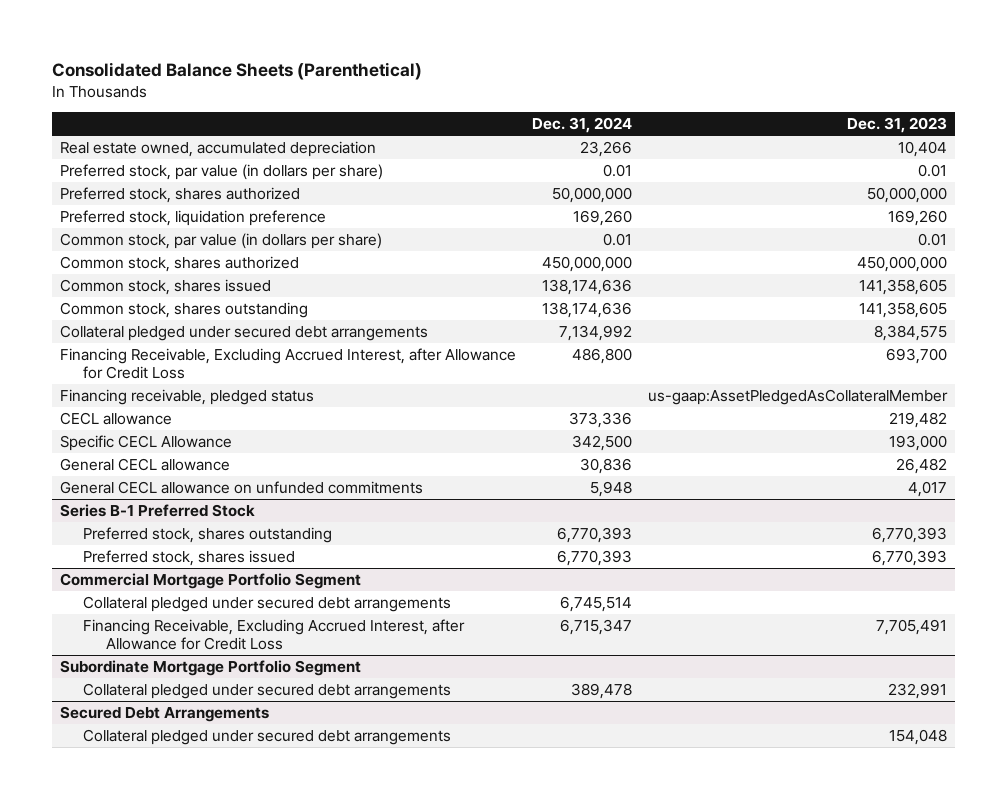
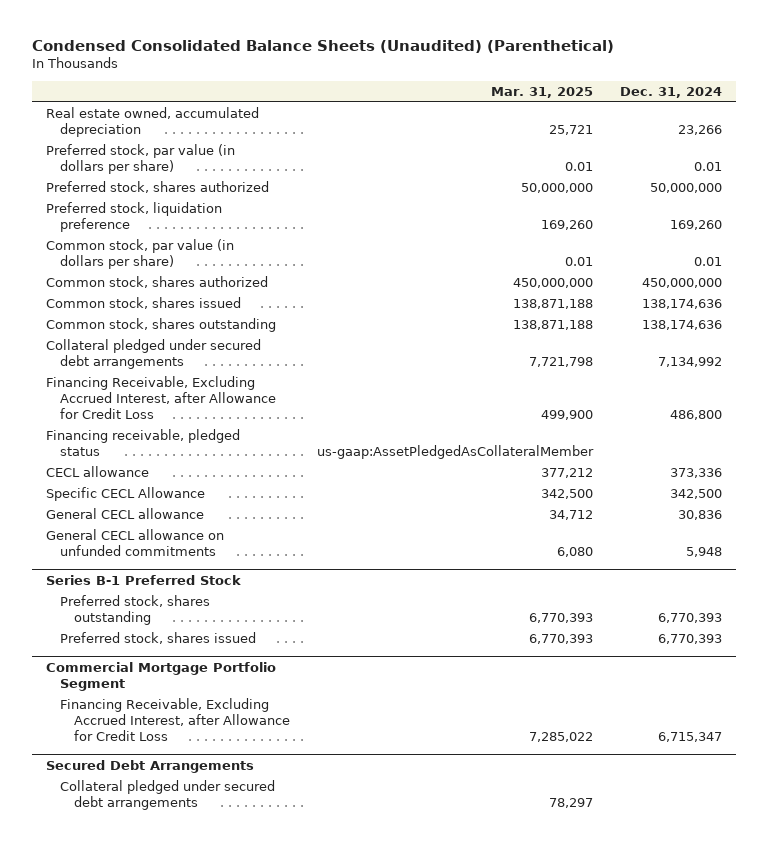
- Consolidated Balance Sheets (Parenthetical)
+ Condensed Consolidated Balance Sheets (Unaudited) (Parenthetical)
- | Dec. 31, 2024 | Dec. 31, 2023
+ | Mar. 31, 2025 | Dec. 31, 2024
@ Commercial Mortgage Portfolio Segment
- Collateral pledged under secured debt arrangements | 6,745,514 |
- Subordinate Mortgage Portfolio Segment
- Collateral pledged under secured debt arrangements | 389,478 | 232,991

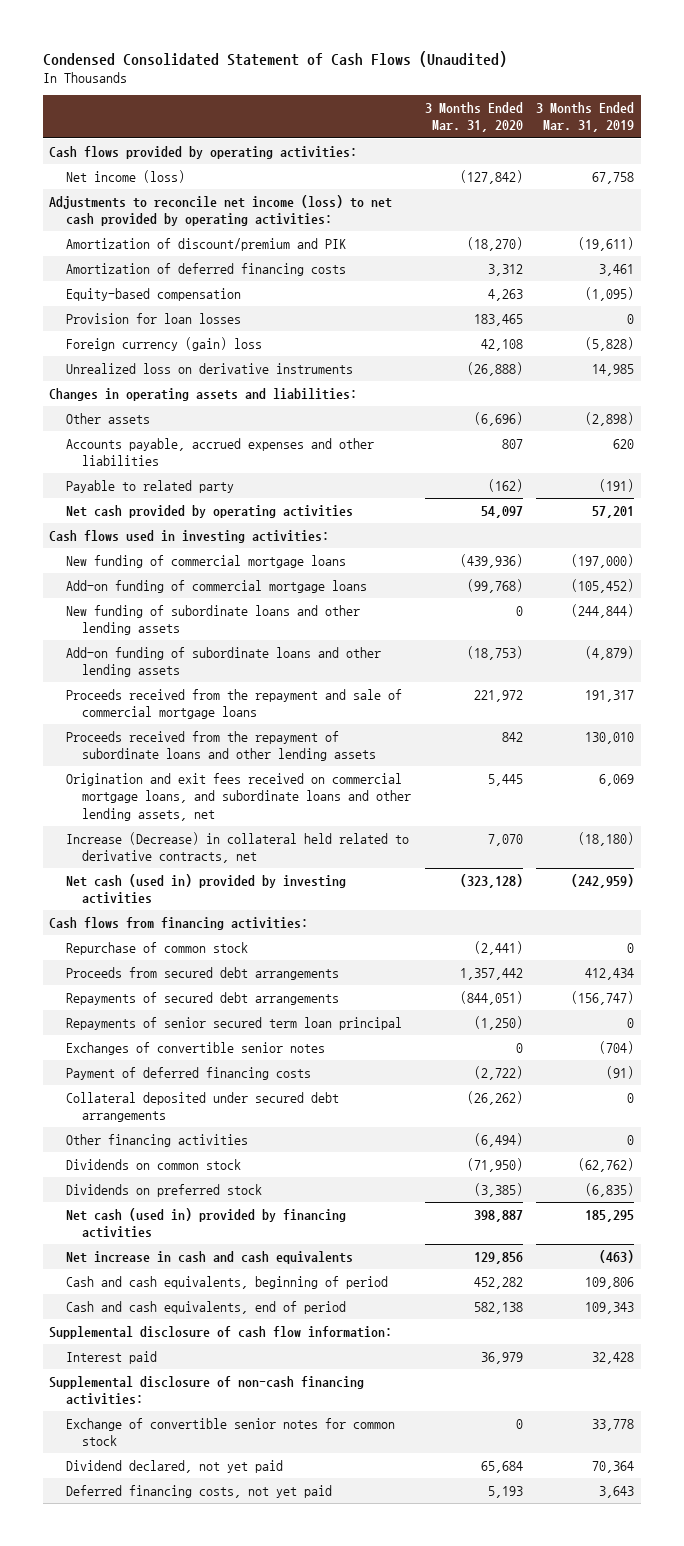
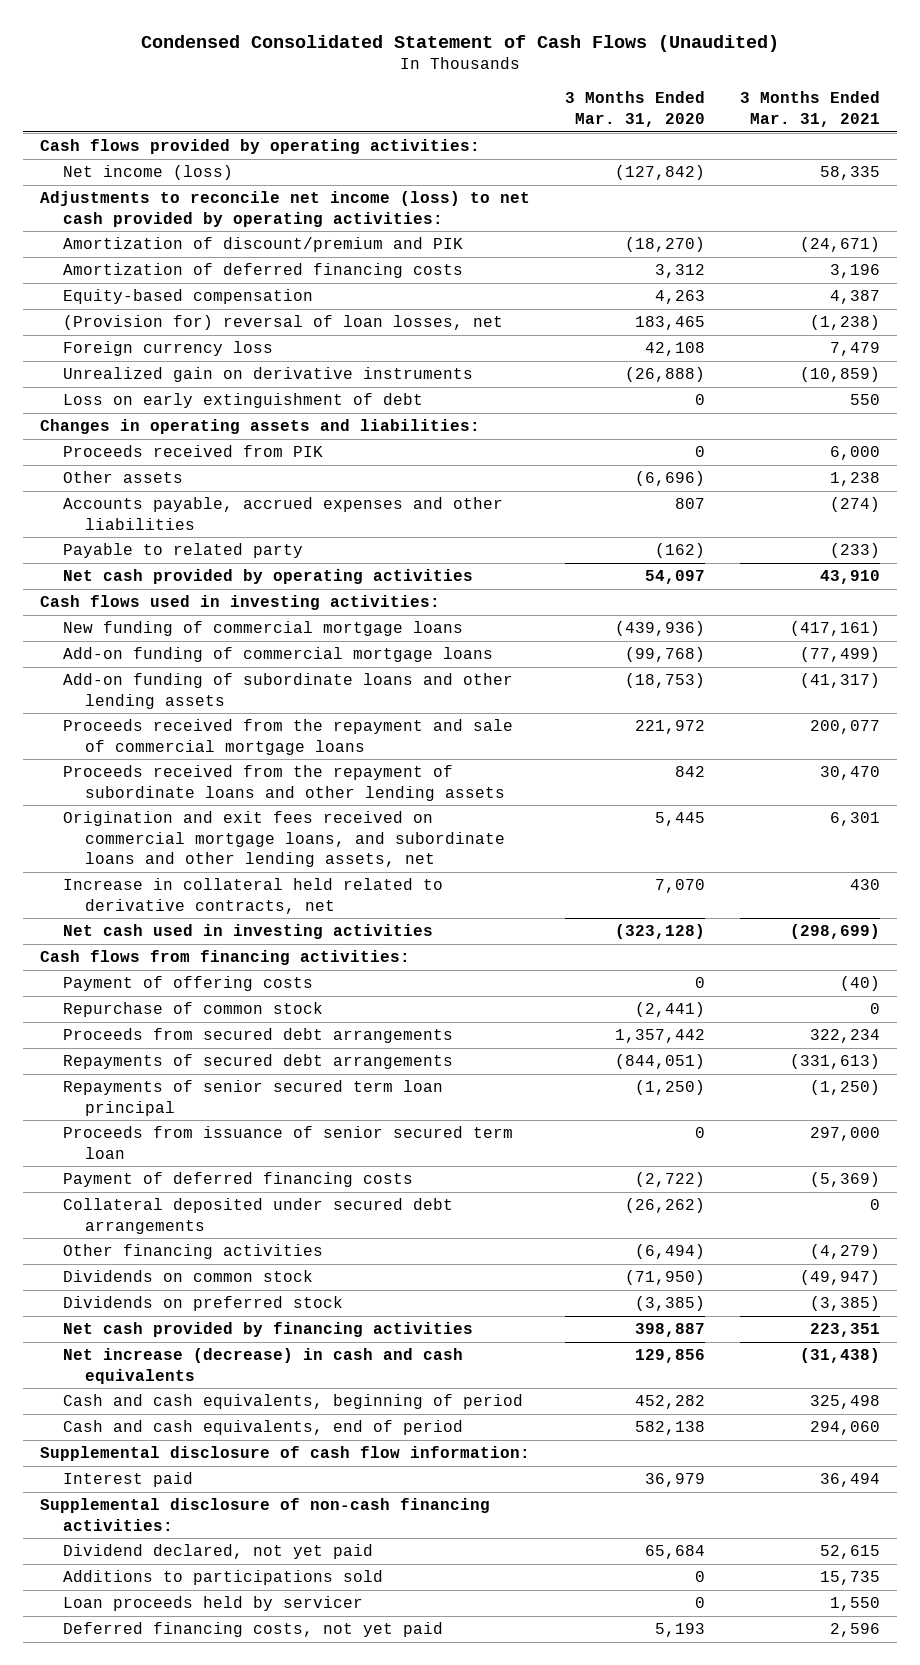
- | 3 Months Ended Mar. 31, 2020 | 3 Months Ended Mar. 31, 2019
+ | 3 Months Ended Mar. 31, 2020 | 3 Months Ended Mar. 31, 2021
- Provision for loan losses | 183,465 | 0
- Foreign currency (gain) loss | 42,108 | (5,828)
- Unrealized loss on derivative instruments | (26,888) | 14,985
+ (Provision for) reversal of loan losses, net | 183,465 | (1,238)
+ Foreign currency loss | 42,108 | 7,479
+ Unrealized gain on derivative instruments | (26,888) | (10,859)
+ Loss on early extinguishment of debt | 0 | 550
+ Proceeds received from PIK | 0 | 6,000
- New funding of subordinate loans and other lending assets | 0 | (244,844)
- Increase (Decrease) in collateral held related to derivative contracts, net | 7,070 | (18,180)
- Net cash (used in) provided by investing activities | (323,128) | (242,959)
+ Increase in collateral held related to derivative contracts, net | 7,070 | 430
+ Net cash used in investing activities | (323,128) | (298,699)
+ Payment of offering costs | 0 | (40)
- Exchanges of convertible senior notes | 0 | (704)
+ Proceeds from issuance of senior secured term loan | 0 | 297,000
- Net cash (used in) provided by financing activities | 398,887 | 185,295
- Net increase in cash and cash equivalents | 129,856 | (463)
+ Net cash provided by financing activities | 398,887 | 223,351
+ Net increase (decrease) in cash and cash equivalents | 129,856 | (31,438)
- Exchange of convertible senior notes for common stock | 0 | 33,778
+ Additions to participations sold | 0 | 15,735
+ Loan proceeds held by servicer | 0 | 1,550

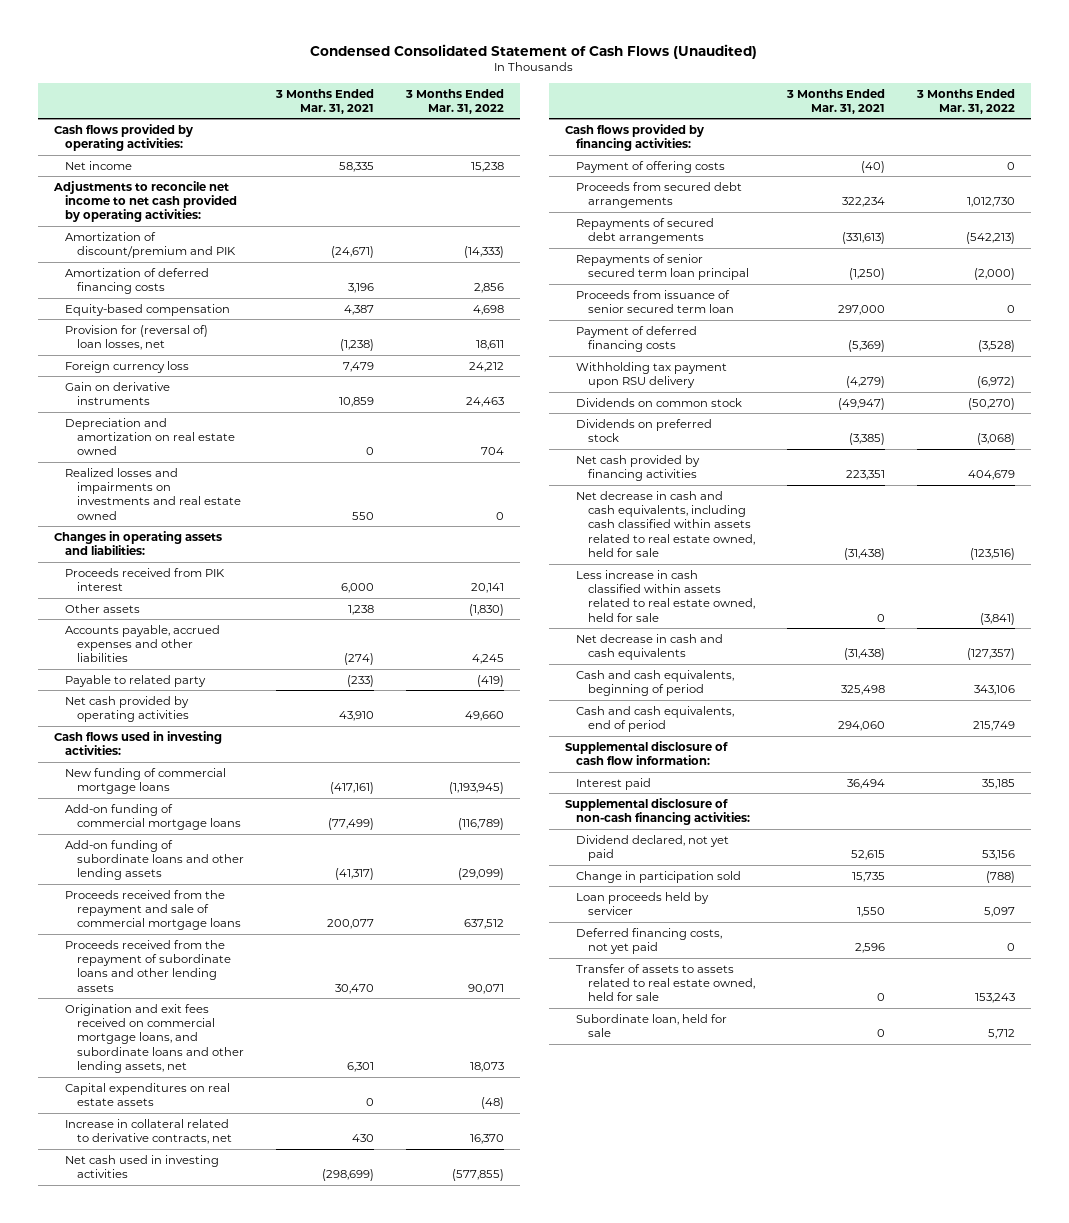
- | 3 Months Ended Mar. 31, 2020 | 3 Months Ended Mar. 31, 2021
+ | 3 Months Ended Mar. 31, 2021 | 3 Months Ended Mar. 31, 2022
- Net income (loss) | (127,842) | 58,335
- Adjustments to reconcile net income (loss) to net cash provided by operating activities:
+ Net income | 58,335 | 15,238
+ Adjustments to reconcile net income to net cash provided by operating activities:
- (Provision for) reversal of loan losses, net | 183,465 | (1,238)
+ Provision for (reversal of) loan losses, net | (1,238) | 18,611
- Unrealized gain on derivative instruments | (26,888) | (10,859)
- Loss on early extinguishment of debt | 0 | 550
+ Gain on derivative instruments | 10,859 | 24,463
+ Depreciation and amortization on real estate owned | 0 | 704
+ Realized losses and impairments on investments and real estate owned | 550 | 0
- Proceeds received from PIK | 0 | 6,000
+ Proceeds received from PIK interest | 6,000 | 20,141
- Increase in collateral held related to derivative contracts, net | 7,070 | 430
+ Capital expenditures on real estate assets | 0 | (48)
+ Increase in collateral related to derivative contracts, net | 430 | 16,370
- Cash flows from financing activities:
+ Cash flows provided by financing activities:
- Repurchase of common stock | (2,441) | 0
- Collateral deposited under secured debt arrangements | (26,262) | 0
- Other financing activities | (6,494) | (4,279)
+ Withholding tax payment upon RSU delivery | (4,279) | (6,972)
- Net increase (decrease) in cash and cash equivalents | 129,856 | (31,438)
+ Net decrease in cash and cash equivalents, including cash classified within assets related to real estate owned, held for sale | (31,438) | (123,516)
+ Less increase in cash classified within assets related to real estate owned, held for sale | 0 | (3,841)
+ Net decrease in cash and cash equivalents | (31,438) | (127,357)
- Additions to participations sold | 0 | 15,735
+ Change in participation sold | 15,735 | (788)
+ Transfer of assets to assets related to real estate owned, held for sale | 0 | 153,243
+ Subordinate loan, held for sale | 0 | 5,712

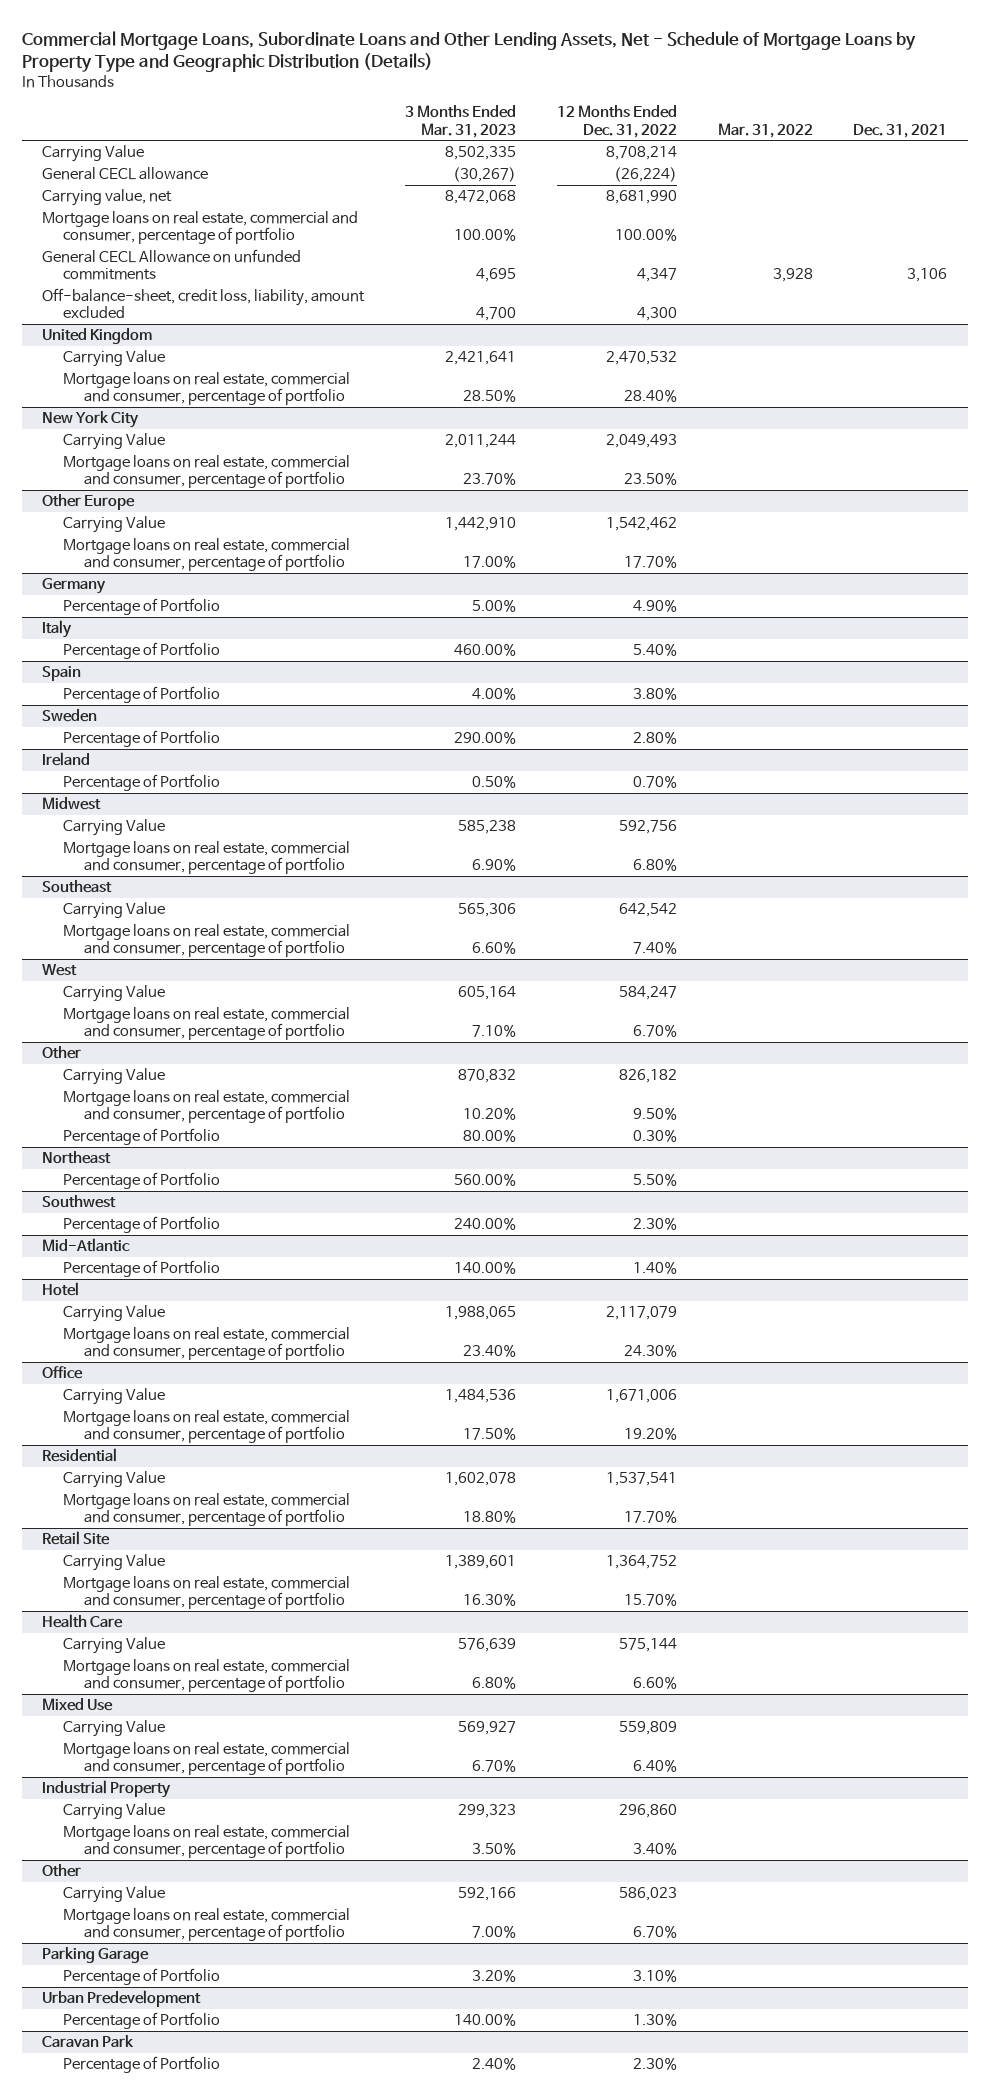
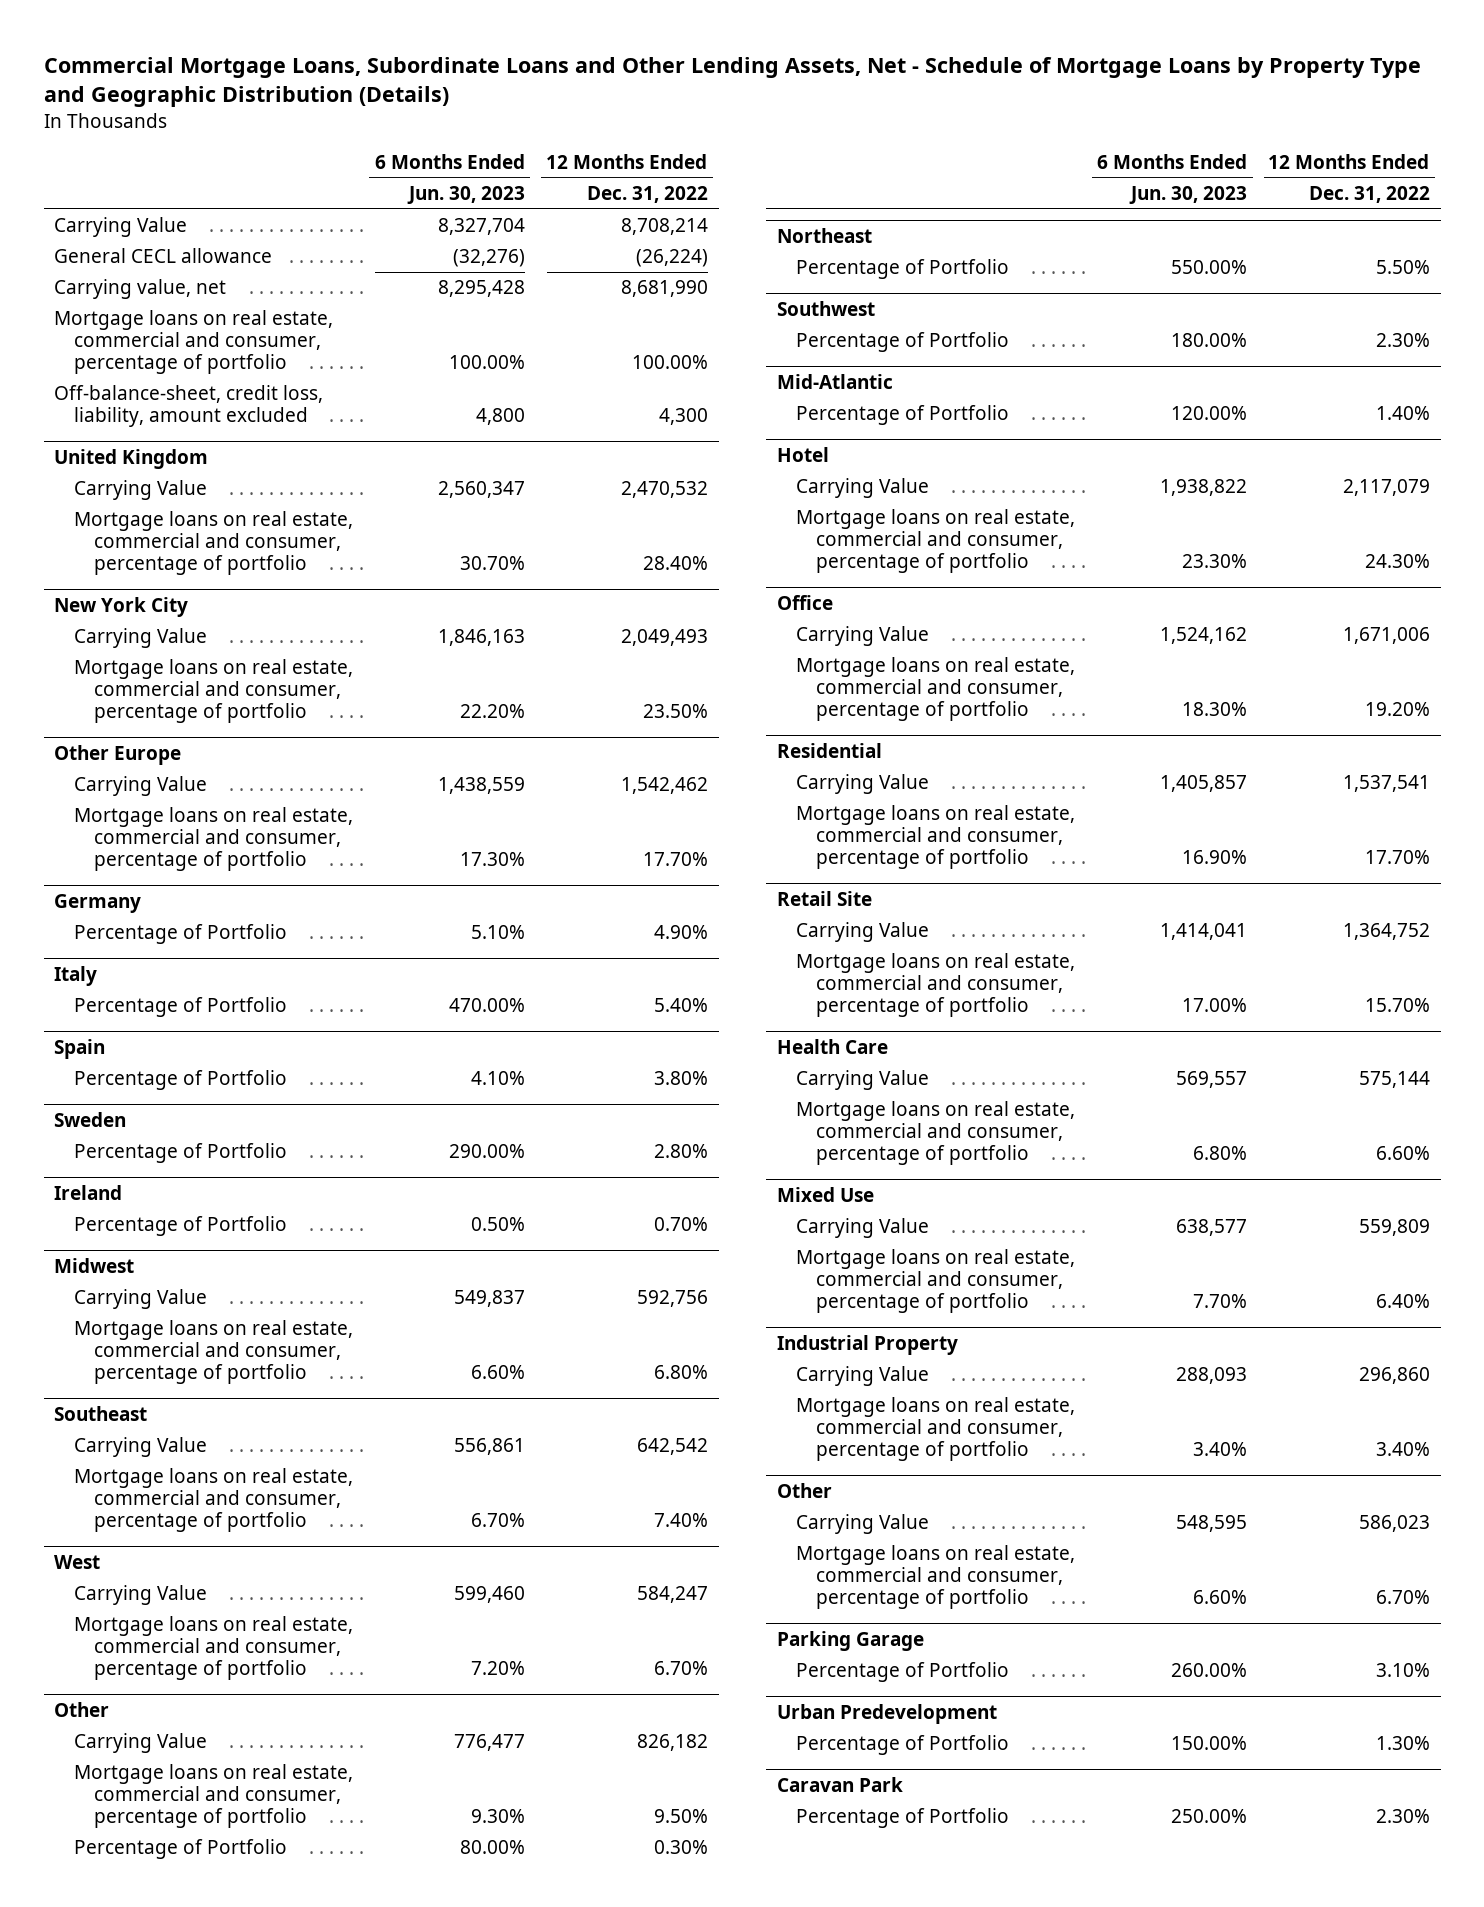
- | 3 Months Ended Mar. 31, 2023 | 12 Months Ended Dec. 31, 2022 | Mar. 31, 2022 | Dec. 31, 2021
+ | 6 Months Ended Jun. 30, 2023 | 12 Months Ended Dec. 31, 2022
- General CECL Allowance on unfunded commitments | 4,695 | 4,347 | 3,928 | 3,106

